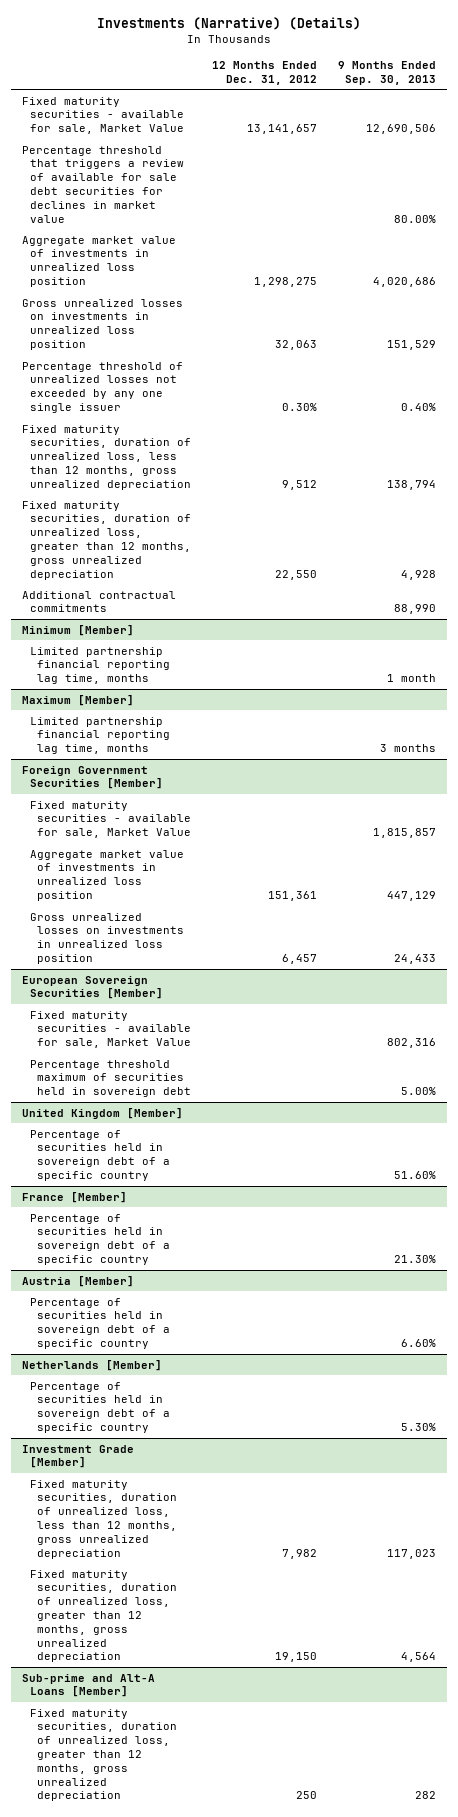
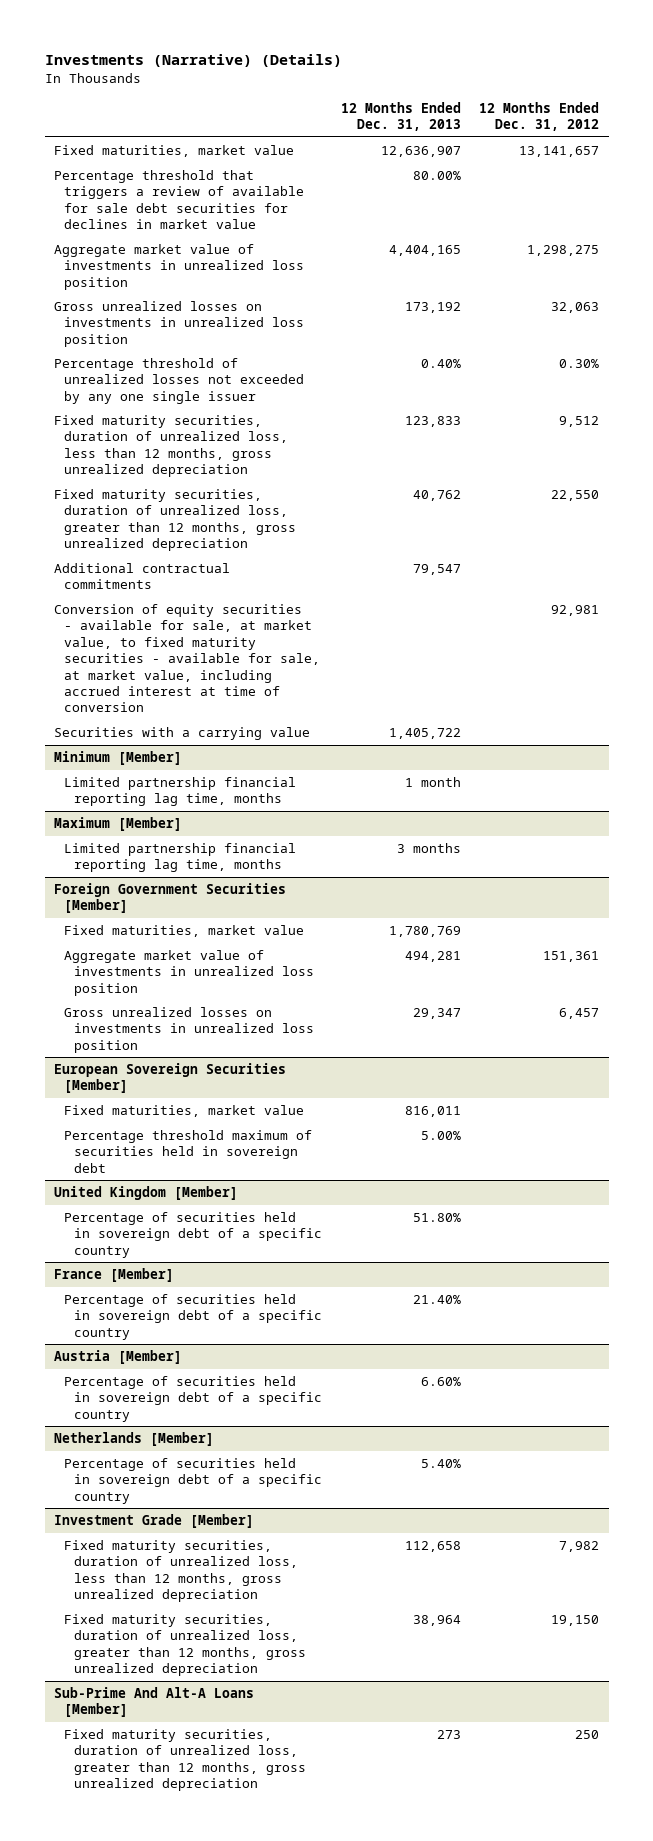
- | 12 Months Ended Dec. 31, 2012 | 9 Months Ended Sep. 30, 2013
+ | 12 Months Ended Dec. 31, 2013 | 12 Months Ended Dec. 31, 2012
- Fixed maturity securities - available for sale, Market Value | 13,141,657 | 12,690,506
+ Fixed maturities, market value | 12,636,907 | 13,141,657
+ Conversion of equity securities - available for sale, at market value, to fixed maturity securities - available for sale, at market value, including accrued interest at time of conversion | | 92,981
+ Securities with a carrying value | 1,405,722 |
@ Foreign Government Securities [Member]
- Fixed maturity securities - available for sale, Market Value | | 1,815,857
+ Fixed maturities, market value | 1,780,769 |
@ European Sovereign Securities [Member]
- Fixed maturity securities - available for sale, Market Value | | 802,316
+ Fixed maturities, market value | 816,011 |
- Sub-prime and Alt-A Loans [Member]
+ Sub-Prime And Alt-A Loans [Member]

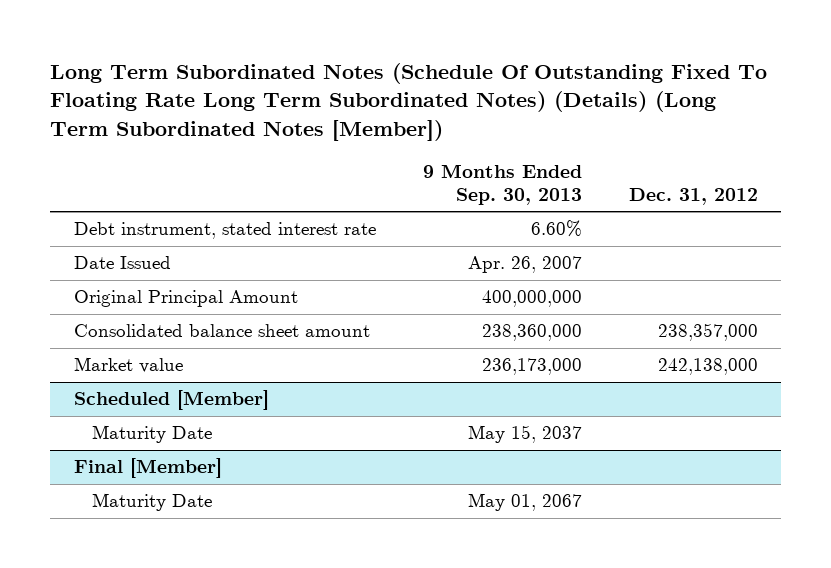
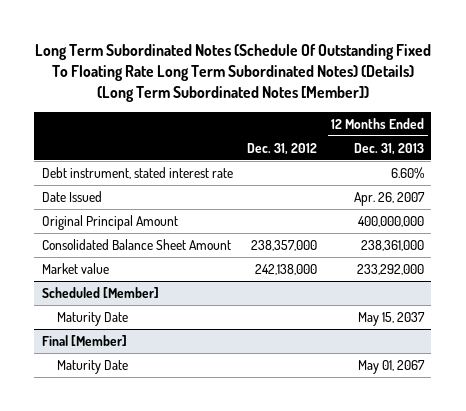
- | 9 Months Ended Sep. 30, 2013 | Dec. 31, 2012
+ | Dec. 31, 2012 | 12 Months Ended Dec. 31, 2013
- Consolidated balance sheet amount | 238,360,000 | 238,357,000
+ Consolidated Balance Sheet Amount | 238,357,000 | 238,361,000

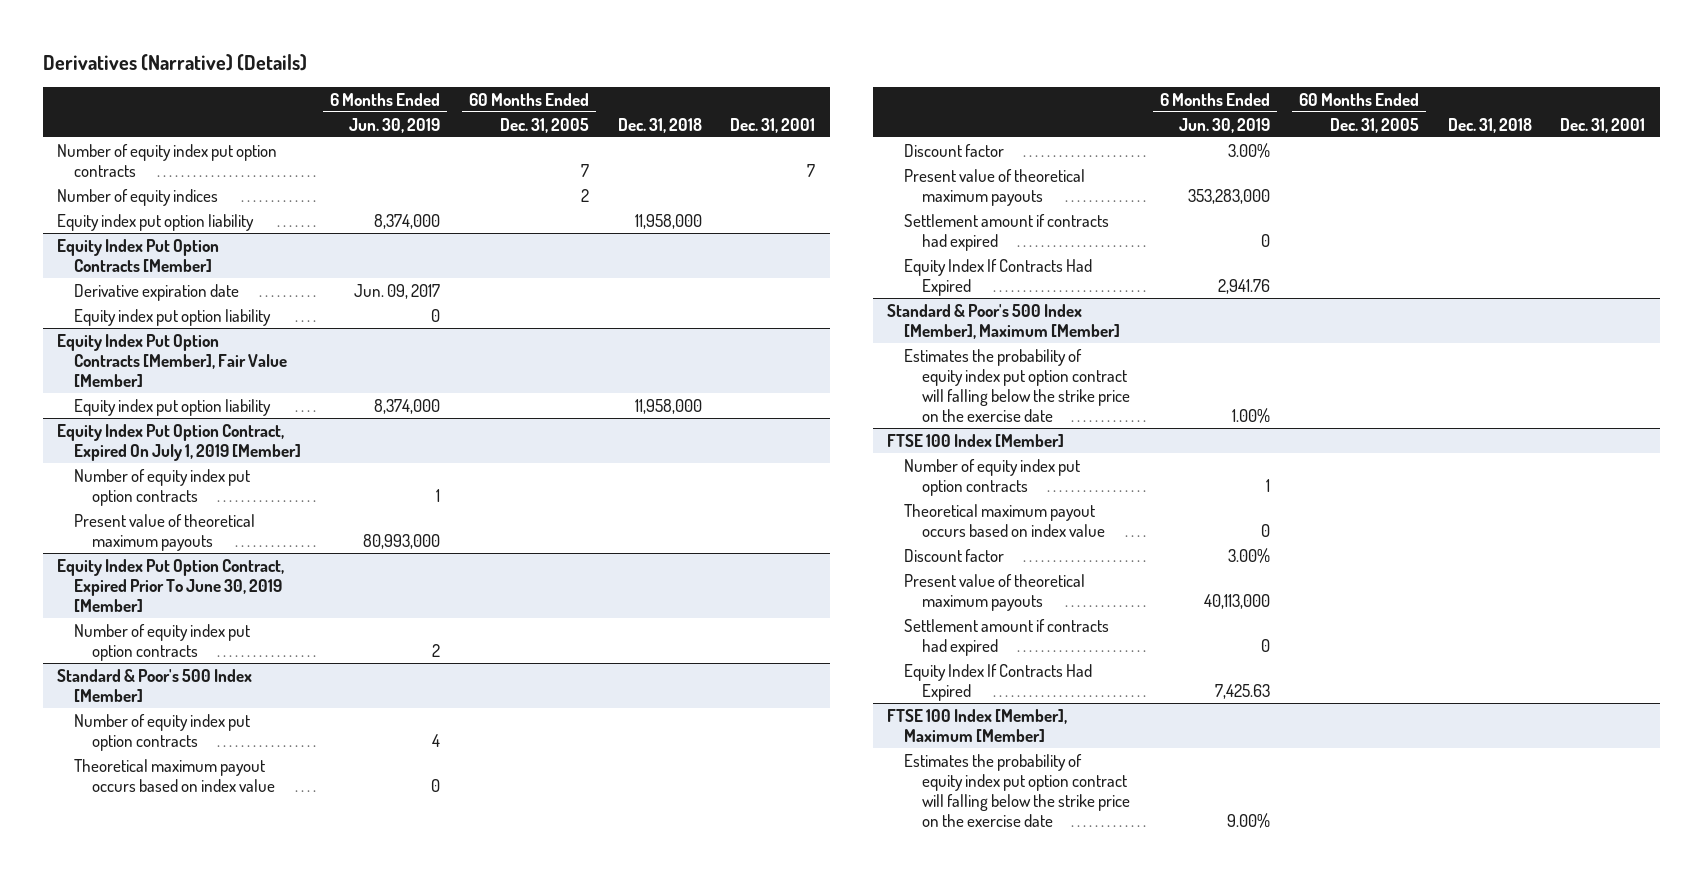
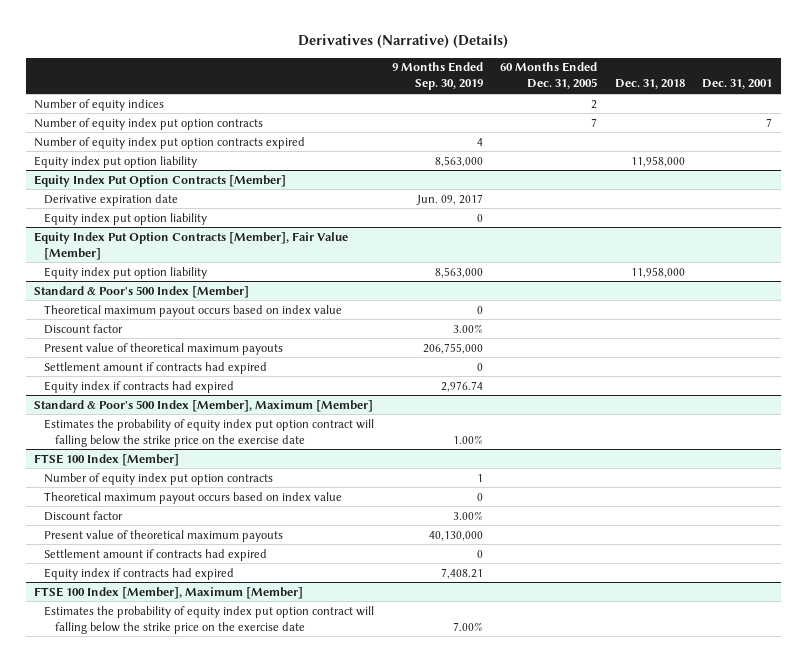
- | 6 Months Ended Jun. 30, 2019 | 60 Months Ended Dec. 31, 2005 | Dec. 31, 2018 | Dec. 31, 2001
+ | 9 Months Ended Sep. 30, 2019 | 60 Months Ended Dec. 31, 2005 | Dec. 31, 2018 | Dec. 31, 2001
moved down: Number of equity index put option contracts | | 7 | | 7
+ Number of equity index put option contracts expired | 4 | | |
- Equity Index Put Option Contract, Expired On July 1, 2019 [Member]
- Number of equity index put option contracts | 1 | | |
- Present value of theoretical maximum payouts | 80,993,000 | | |
- Equity Index Put Option Contract, Expired Prior To June 30, 2019 [Member]
- Number of equity index put option contracts | 2 | | |
@ Standard & Poor's 500 Index [Member]
- Number of equity index put option contracts | 4 | | |
- Equity Index If Contracts Had Expired | 2,941.76 | | |
+ Equity index if contracts had expired | 2,976.74 | | |
@ FTSE 100 Index [Member]
- Equity Index If Contracts Had Expired | 7,425.63 | | |
+ Equity index if contracts had expired | 7,408.21 | | |

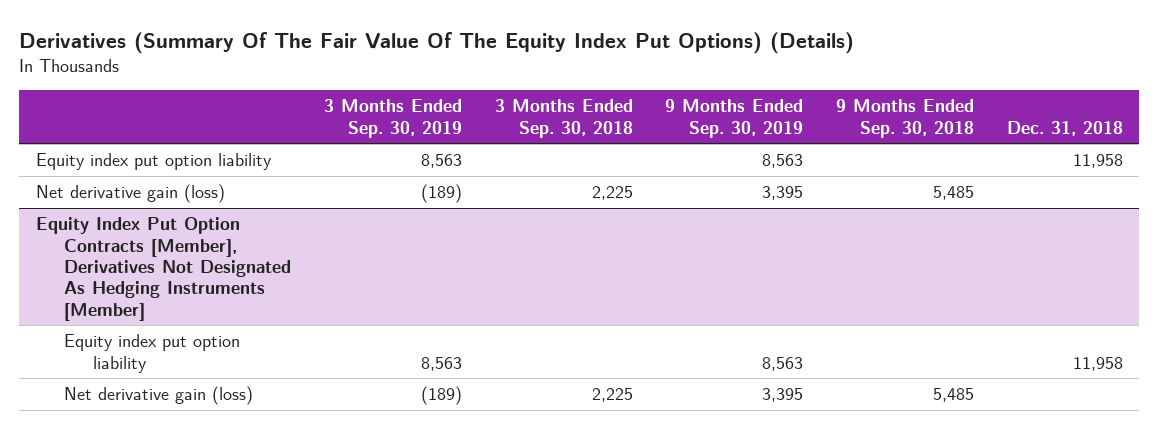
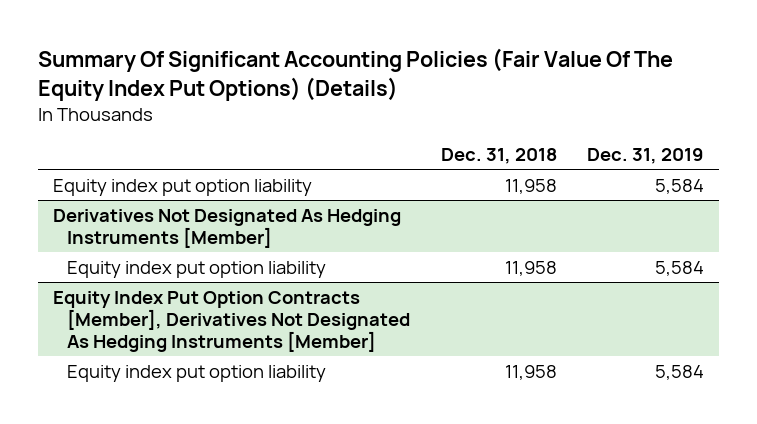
- Derivatives (Summary Of The Fair Value Of The Equity Index Put Options) (Details)
+ Summary Of Significant Accounting Policies (Fair Value Of The Equity Index Put Options) (Details)
- | 3 Months Ended Sep. 30, 2019 | 3 Months Ended Sep. 30, 2018 | 9 Months Ended Sep. 30, 2019 | 9 Months Ended Sep. 30, 2018 | Dec. 31, 2018
+ | Dec. 31, 2018 | Dec. 31, 2019
- Net derivative gain (loss) | (189) | 2,225 | 3,395 | 5,485 |
+ Derivatives Not Designated As Hedging Instruments [Member]
+ Equity index put option liability | 11,958 | 5,584
@ Equity Index Put Option Contracts [Member], Derivatives Not Designated As Hedging Instruments [Member]
- Net derivative gain (loss) | (189) | 2,225 | 3,395 | 5,485 |

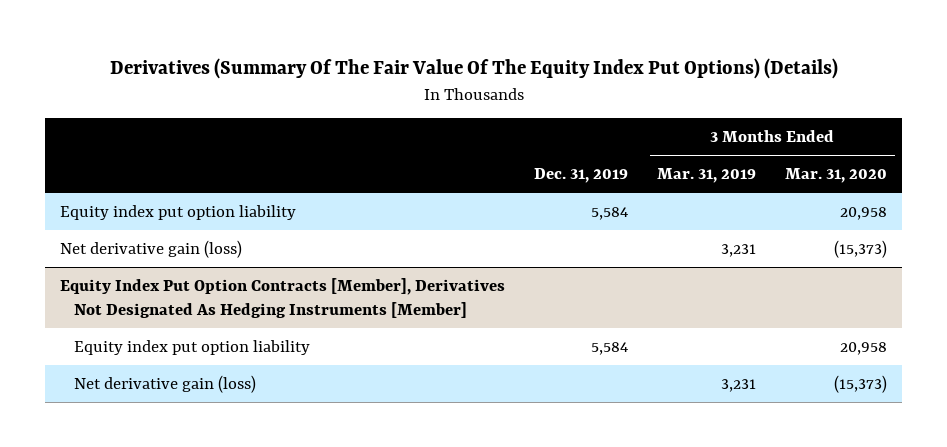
- Summary Of Significant Accounting Policies (Fair Value Of The Equity Index Put Options) (Details)
+ Derivatives (Summary Of The Fair Value Of The Equity Index Put Options) (Details)
- | Dec. 31, 2018 | Dec. 31, 2019
+ | Dec. 31, 2019 | 3 Months Ended Mar. 31, 2019 | 3 Months Ended Mar. 31, 2020
- Derivatives Not Designated As Hedging Instruments [Member]
- Equity index put option liability | 11,958 | 5,584
+ Net derivative gain (loss) | | 3,231 | (15,373)
@ Equity Index Put Option Contracts [Member], Derivatives Not Designated As Hedging Instruments [Member]
+ Net derivative gain (loss) | | 3,231 | (15,373)

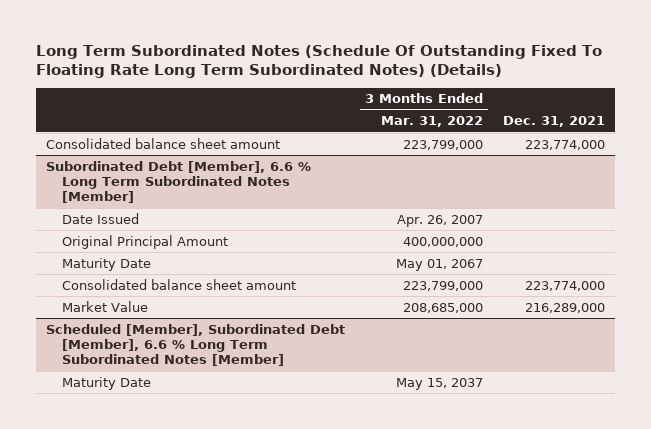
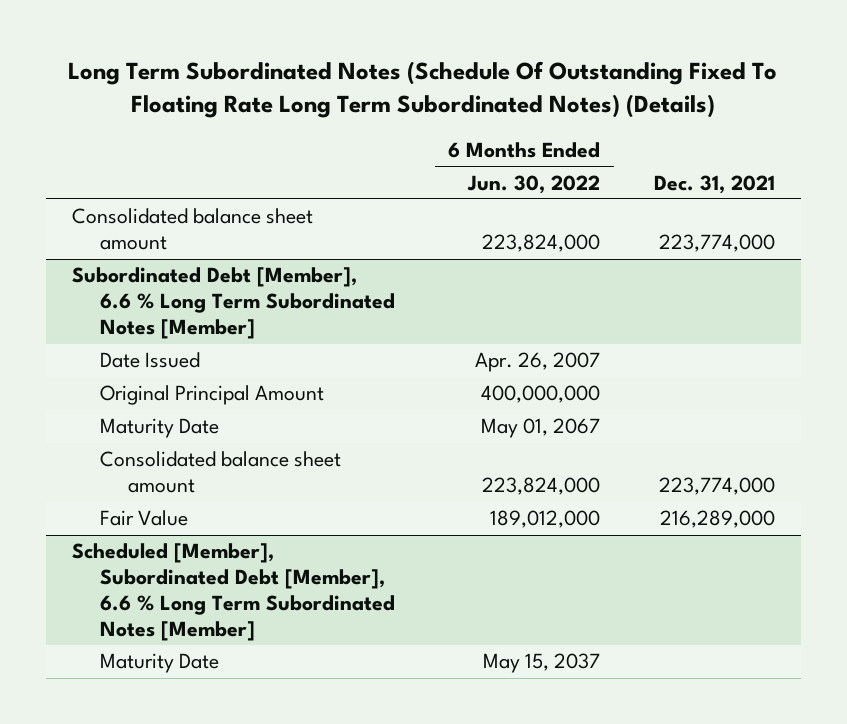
- | 3 Months Ended Mar. 31, 2022 | Dec. 31, 2021
+ | 6 Months Ended Jun. 30, 2022 | Dec. 31, 2021
@ Subordinated Debt [Member], 6.6 % Long Term Subordinated Notes [Member]
- Market Value | 208,685,000 | 216,289,000
+ Fair Value | 189,012,000 | 216,289,000

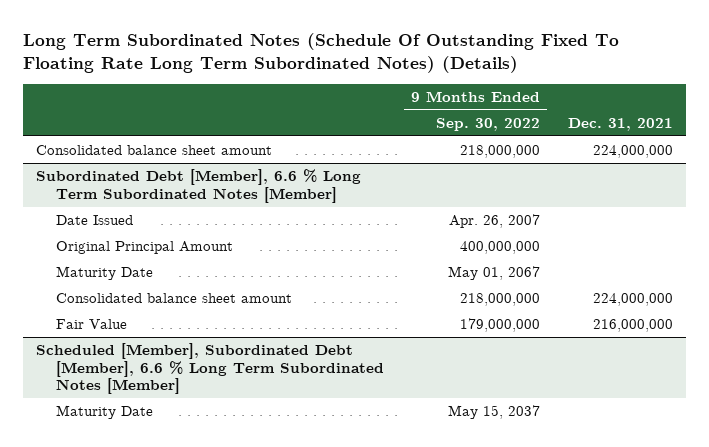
- | 6 Months Ended Jun. 30, 2022 | Dec. 31, 2021
+ | 9 Months Ended Sep. 30, 2022 | Dec. 31, 2021
- Consolidated balance sheet amount | 223,824,000 | 223,774,000
+ Consolidated balance sheet amount | 218,000,000 | 224,000,000
@ Subordinated Debt [Member], 6.6 % Long Term Subordinated Notes [Member]
- Consolidated balance sheet amount | 223,824,000 | 223,774,000
- Fair Value | 189,012,000 | 216,289,000
+ Consolidated balance sheet amount | 218,000,000 | 224,000,000
+ Fair Value | 179,000,000 | 216,000,000

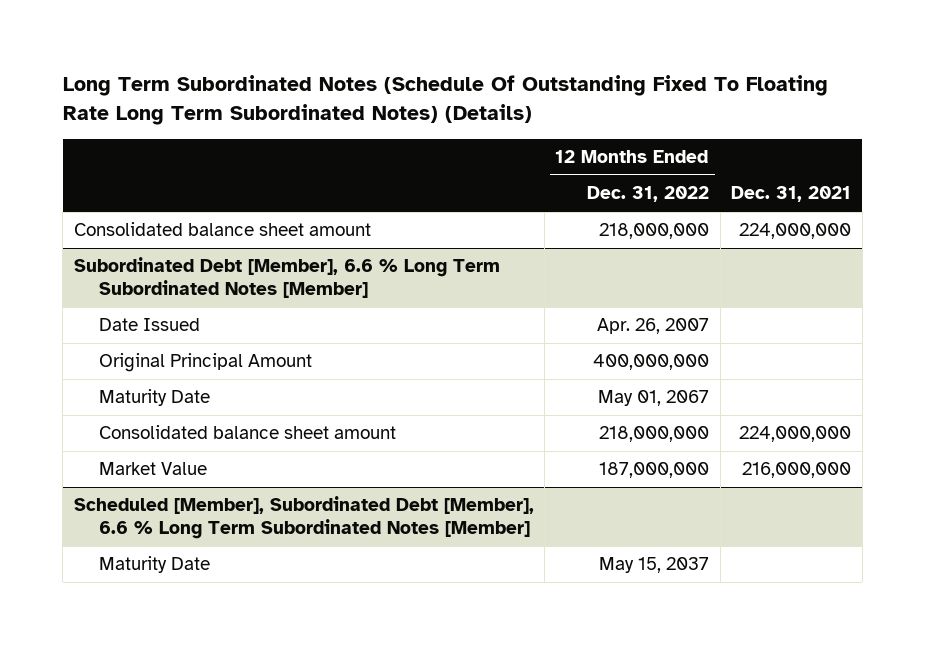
- | 9 Months Ended Sep. 30, 2022 | Dec. 31, 2021
+ | 12 Months Ended Dec. 31, 2022 | Dec. 31, 2021
@ Subordinated Debt [Member], 6.6 % Long Term Subordinated Notes [Member]
- Fair Value | 179,000,000 | 216,000,000
+ Market Value | 187,000,000 | 216,000,000

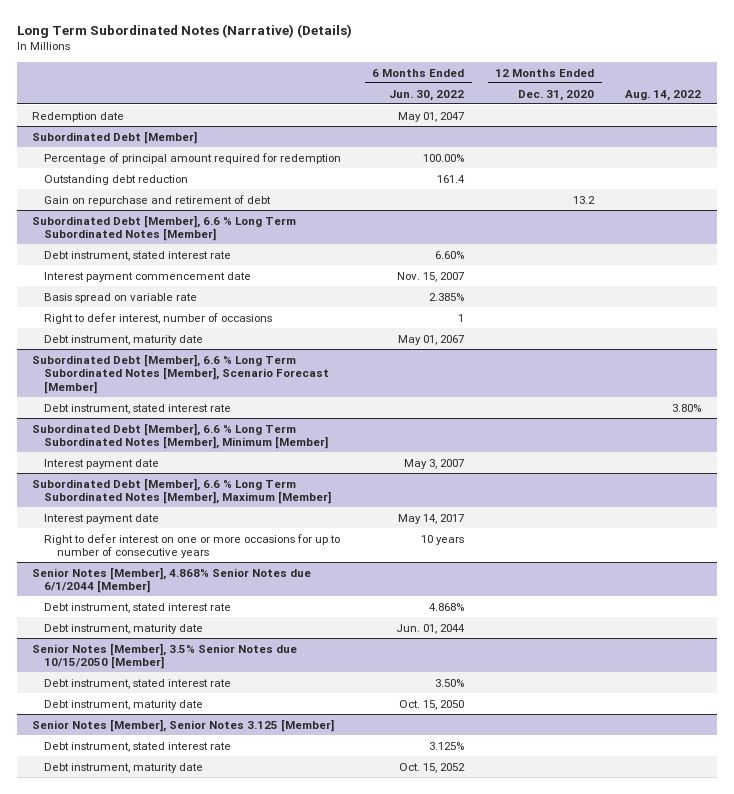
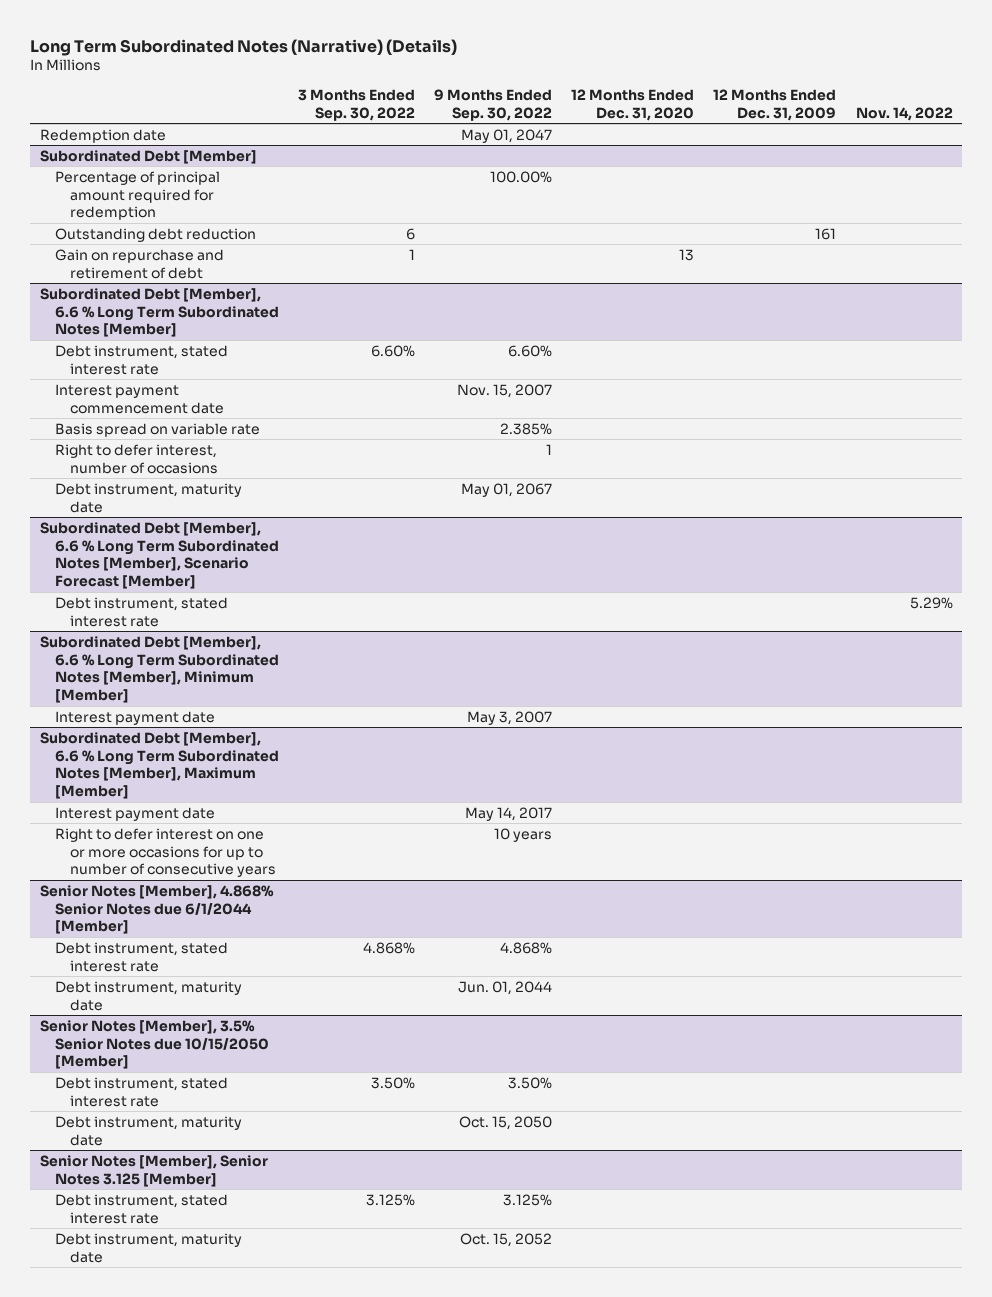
- | 6 Months Ended Jun. 30, 2022 | 12 Months Ended Dec. 31, 2020 | Aug. 14, 2022
+ | 3 Months Ended Sep. 30, 2022 | 9 Months Ended Sep. 30, 2022 | 12 Months Ended Dec. 31, 2020 | 12 Months Ended Dec. 31, 2009 | Nov. 14, 2022
@ Subordinated Debt [Member]
- Gain on repurchase and retirement of debt | | 13.2 |
+ Gain on repurchase and retirement of debt | 1 | | 13 | |

